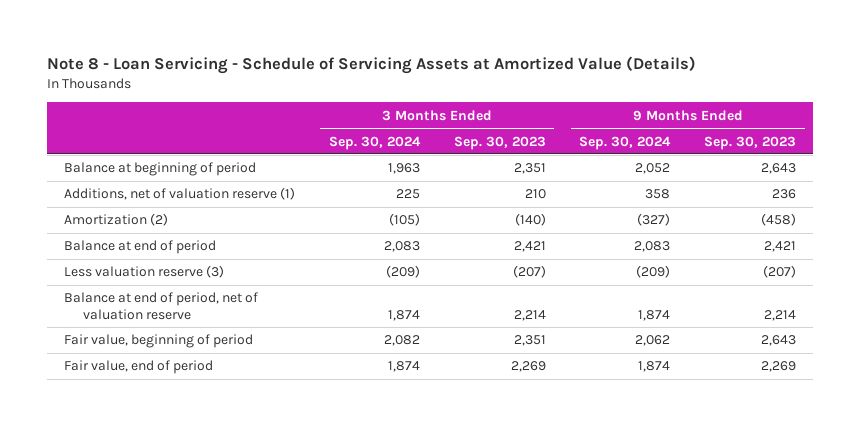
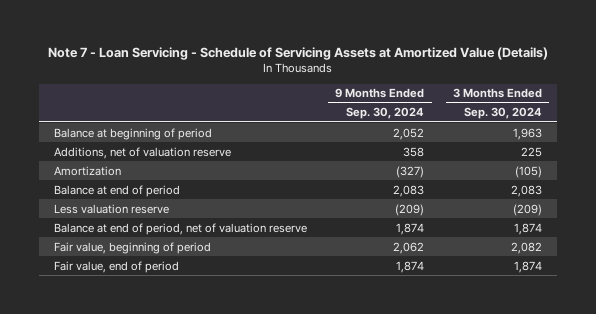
- Note 8 - Loan Servicing - Schedule of Servicing Assets at Amortized Value (Details)
+ Note 7 - Loan Servicing - Schedule of Servicing Assets at Amortized Value (Details)
- | 3 Months Ended Sep. 30, 2024 | 3 Months Ended Sep. 30, 2023 | 9 Months Ended Sep. 30, 2024 | 9 Months Ended Sep. 30, 2023
+ | 9 Months Ended Sep. 30, 2024 | 3 Months Ended Sep. 30, 2024
- Additions, net of valuation reserve (1) | 225 | 210 | 358 | 236
- Amortization (2) | (105) | (140) | (327) | (458)
+ Additions, net of valuation reserve | 358 | 225
+ Amortization | (327) | (105)
- Less valuation reserve (3) | (209) | (207) | (209) | (207)
+ Less valuation reserve | (209) | (209)

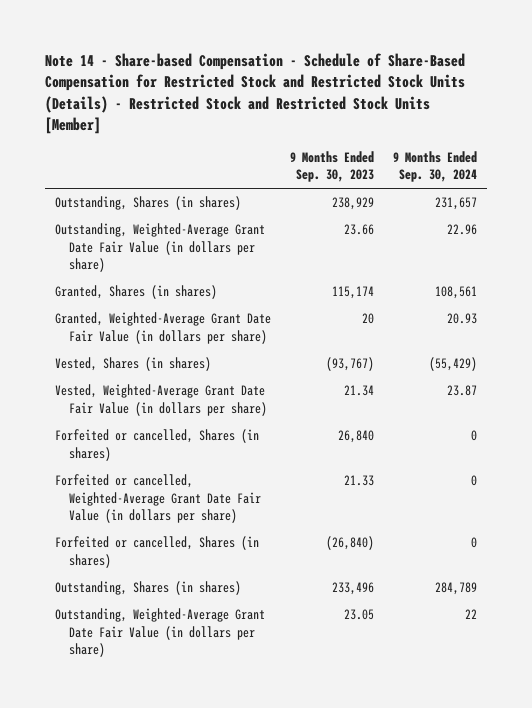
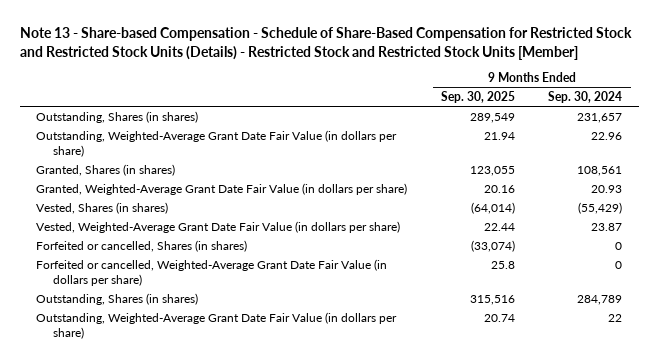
- Note 14 - Share-based Compensation - Schedule of Share-Based Compensation for Restricted Stock and Restricted Stock Units (Details) - Restricted Stock and Restricted Stock Units [Member]
+ Note 13 - Share-based Compensation - Schedule of Share-Based Compensation for Restricted Stock and Restricted Stock Units (Details) - Restricted Stock and Restricted Stock Units [Member]
- | 9 Months Ended Sep. 30, 2023 | 9 Months Ended Sep. 30, 2024
+ | 9 Months Ended Sep. 30, 2025 | 9 Months Ended Sep. 30, 2024
- Forfeited or cancelled, Shares (in shares) | (26,840) | 0

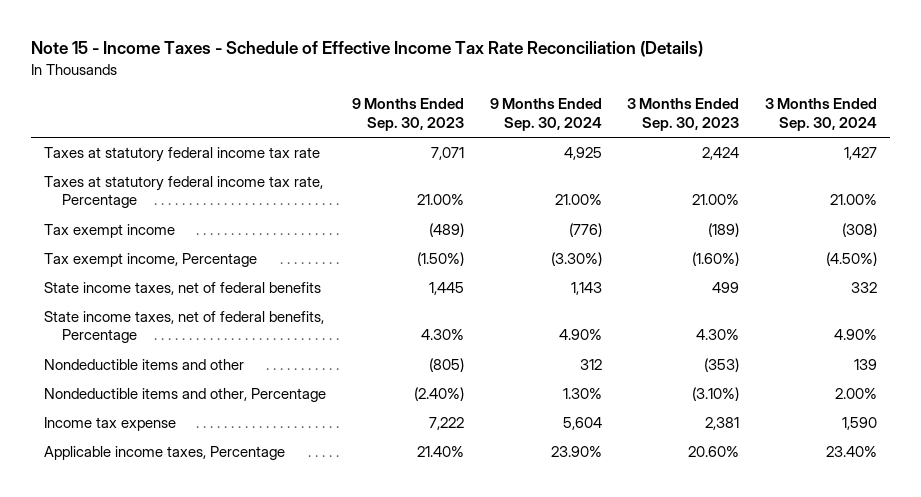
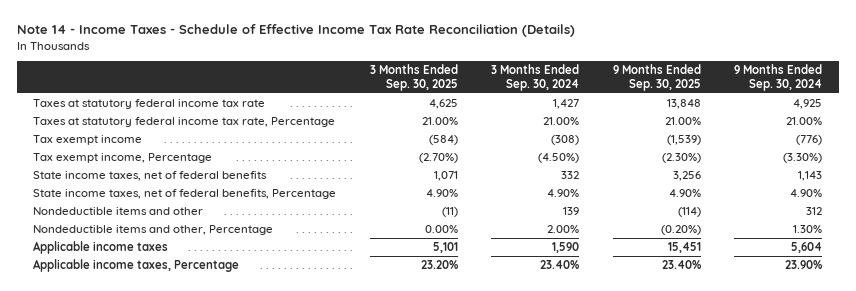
- Note 15 - Income Taxes - Schedule of Effective Income Tax Rate Reconciliation (Details)
+ Note 14 - Income Taxes - Schedule of Effective Income Tax Rate Reconciliation (Details)
- | 9 Months Ended Sep. 30, 2023 | 9 Months Ended Sep. 30, 2024 | 3 Months Ended Sep. 30, 2023 | 3 Months Ended Sep. 30, 2024
+ | 3 Months Ended Sep. 30, 2025 | 3 Months Ended Sep. 30, 2024 | 9 Months Ended Sep. 30, 2025 | 9 Months Ended Sep. 30, 2024
- Income tax expense | 7,222 | 5,604 | 2,381 | 1,590
+ Applicable income taxes | 5,101 | 1,590 | 15,451 | 5,604

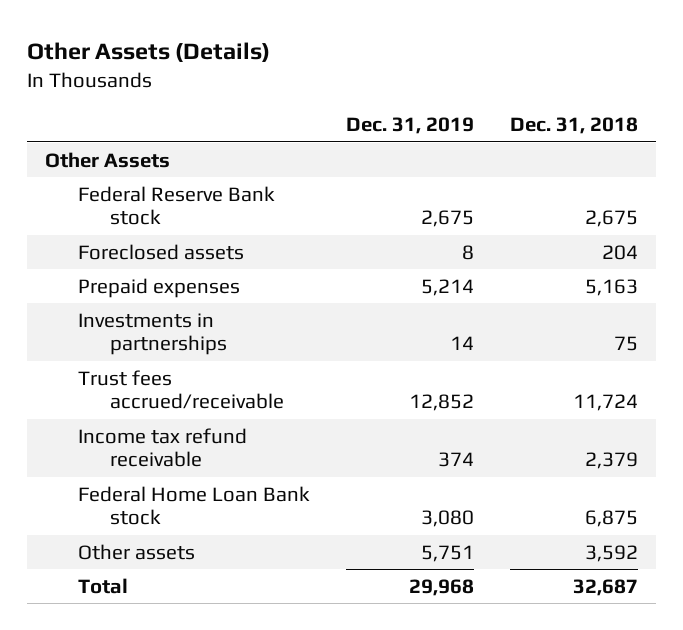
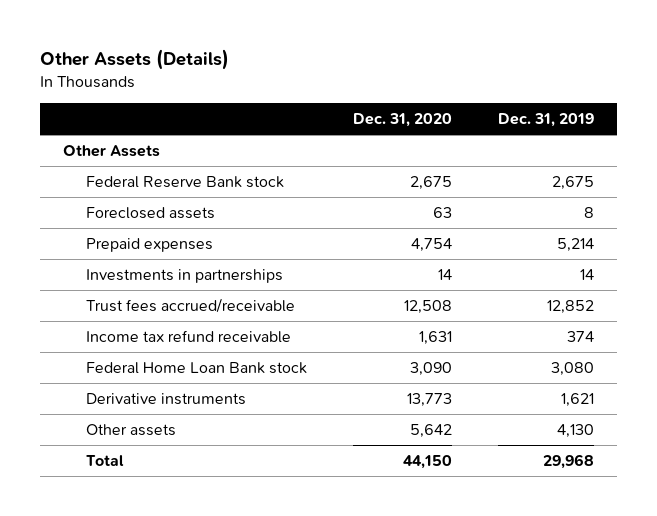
- | Dec. 31, 2019 | Dec. 31, 2018
+ | Dec. 31, 2020 | Dec. 31, 2019
- Other assets | 5,751 | 3,592
+ Derivative instruments | 13,773 | 1,621
+ Other assets | 5,642 | 4,130

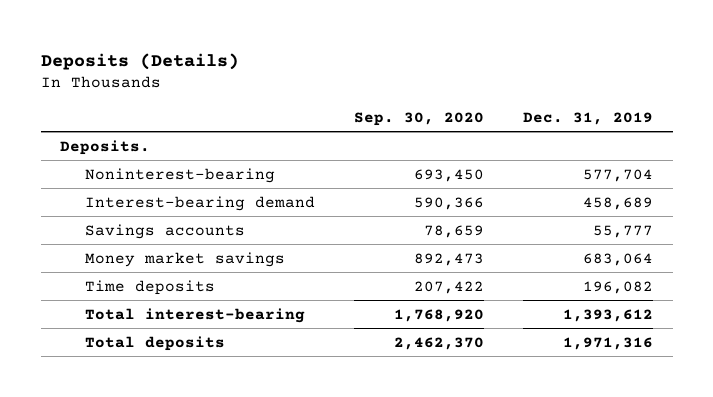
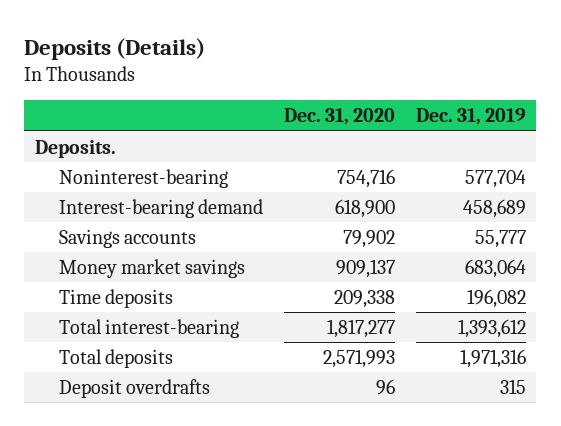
- | Sep. 30, 2020 | Dec. 31, 2019
+ | Dec. 31, 2020 | Dec. 31, 2019
+ Deposit overdrafts | 96 | 315

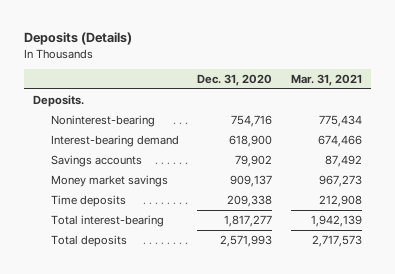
- | Dec. 31, 2020 | Dec. 31, 2019
+ | Dec. 31, 2020 | Mar. 31, 2021
- Deposit overdrafts | 96 | 315

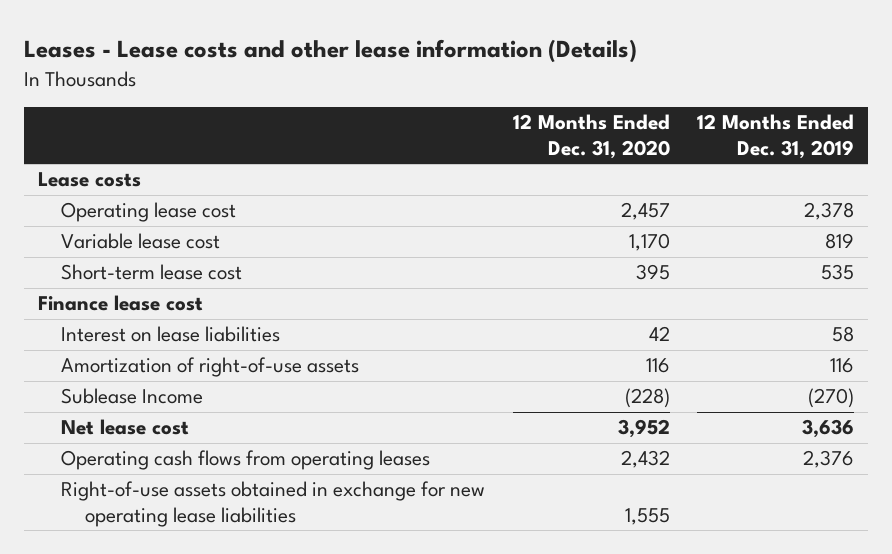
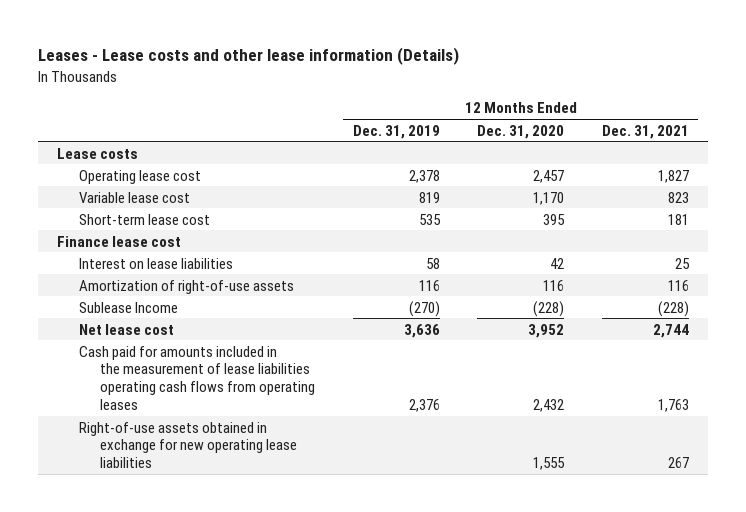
- | 12 Months Ended Dec. 31, 2020 | 12 Months Ended Dec. 31, 2019
+ | 12 Months Ended Dec. 31, 2019 | 12 Months Ended Dec. 31, 2020 | 12 Months Ended Dec. 31, 2021
- Operating cash flows from operating leases | 2,432 | 2,376
+ Cash paid for amounts included in the measurement of lease liabilities operating cash flows from operating leases | 2,376 | 2,432 | 1,763

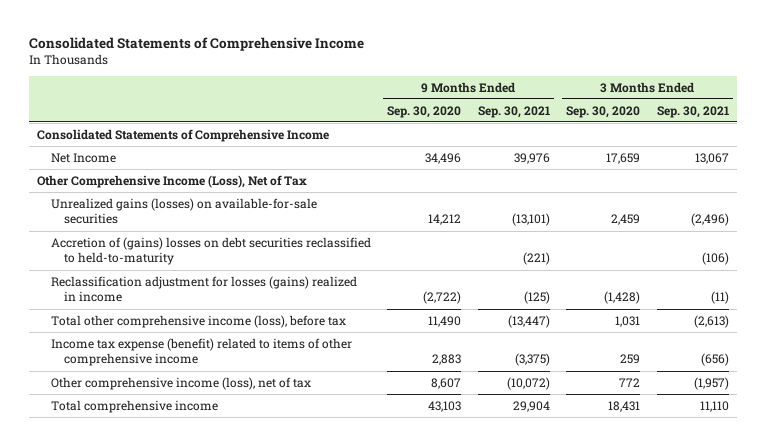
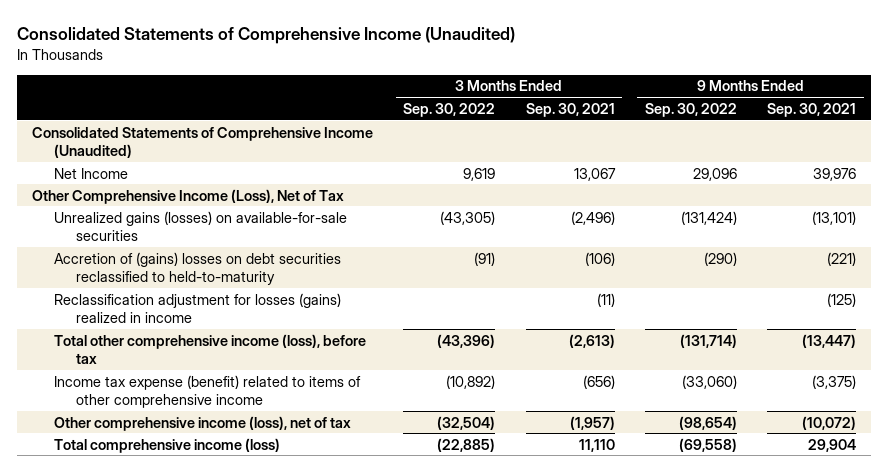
- Consolidated Statements of Comprehensive Income
+ Consolidated Statements of Comprehensive Income (Unaudited)
- | 9 Months Ended Sep. 30, 2020 | 9 Months Ended Sep. 30, 2021 | 3 Months Ended Sep. 30, 2020 | 3 Months Ended Sep. 30, 2021
+ | 3 Months Ended Sep. 30, 2022 | 3 Months Ended Sep. 30, 2021 | 9 Months Ended Sep. 30, 2022 | 9 Months Ended Sep. 30, 2021
- Consolidated Statements of Comprehensive Income
+ Consolidated Statements of Comprehensive Income (Unaudited)
- Total comprehensive income | 43,103 | 29,904 | 18,431 | 11,110
+ Total comprehensive income (loss) | (22,885) | 11,110 | (69,558) | 29,904

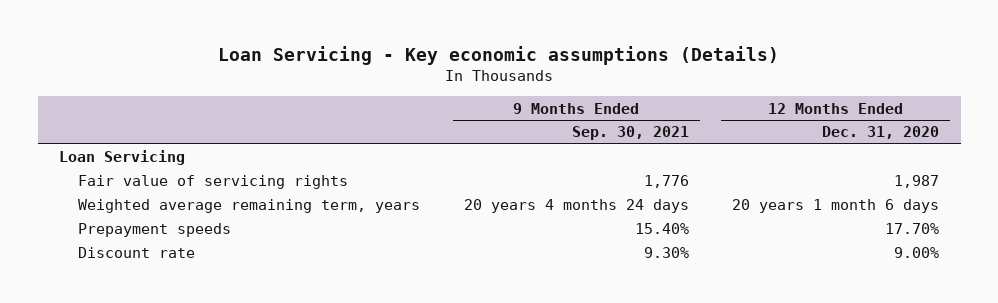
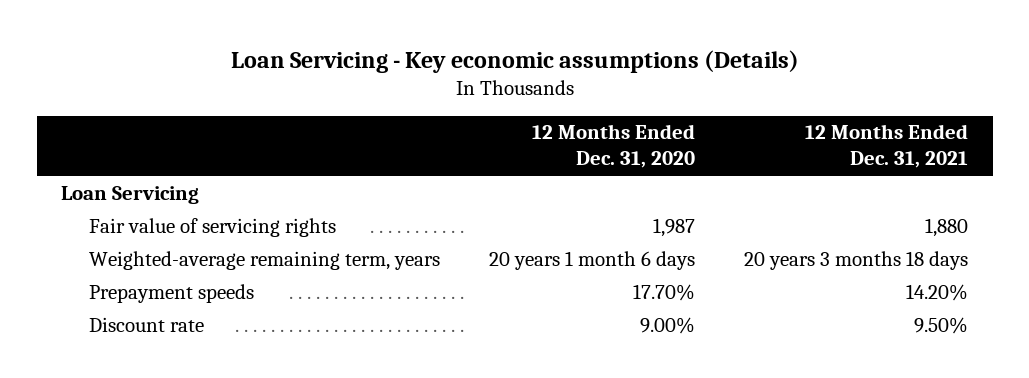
- | 9 Months Ended Sep. 30, 2021 | 12 Months Ended Dec. 31, 2020
+ | 12 Months Ended Dec. 31, 2020 | 12 Months Ended Dec. 31, 2021
- Weighted average remaining term, years | 20 years 4 months 24 days | 20 years 1 month 6 days
+ Weighted-average remaining term, years | 20 years 1 month 6 days | 20 years 3 months 18 days

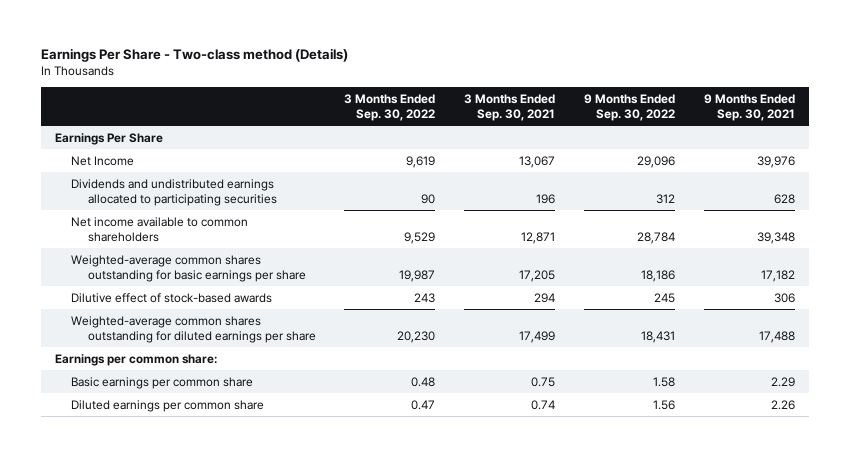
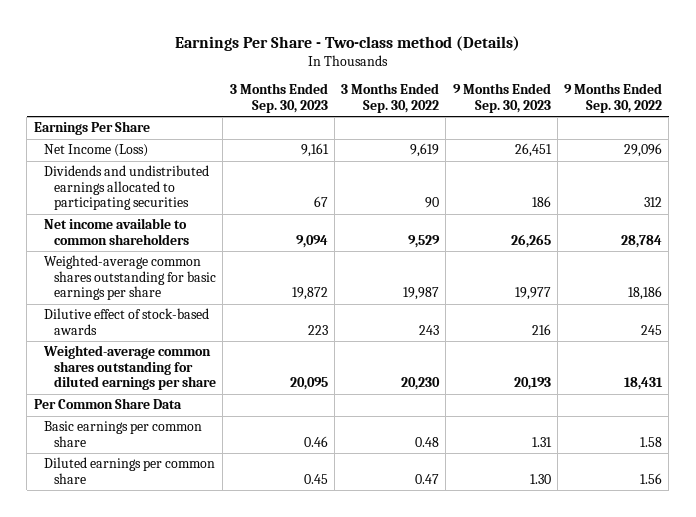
- | 3 Months Ended Sep. 30, 2022 | 3 Months Ended Sep. 30, 2021 | 9 Months Ended Sep. 30, 2022 | 9 Months Ended Sep. 30, 2021
+ | 3 Months Ended Sep. 30, 2023 | 3 Months Ended Sep. 30, 2022 | 9 Months Ended Sep. 30, 2023 | 9 Months Ended Sep. 30, 2022
- Net Income | 9,619 | 13,067 | 29,096 | 39,976
+ Net Income (Loss) | 9,161 | 9,619 | 26,451 | 29,096
- Earnings per common share:
+ Per Common Share Data

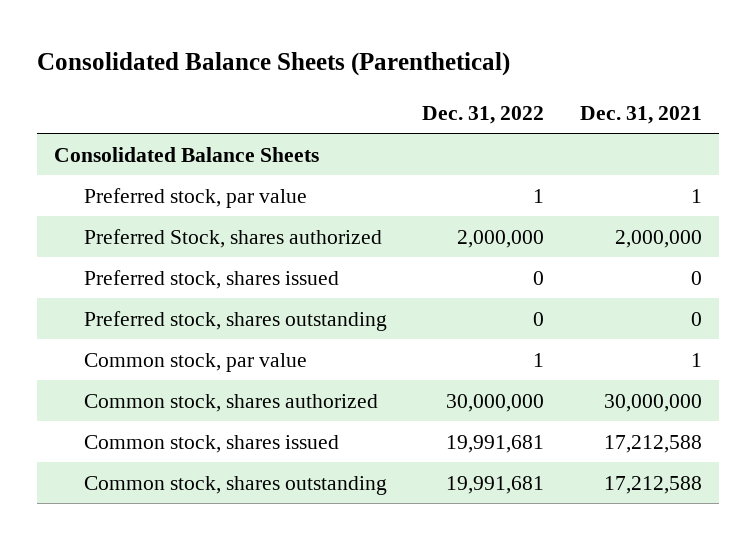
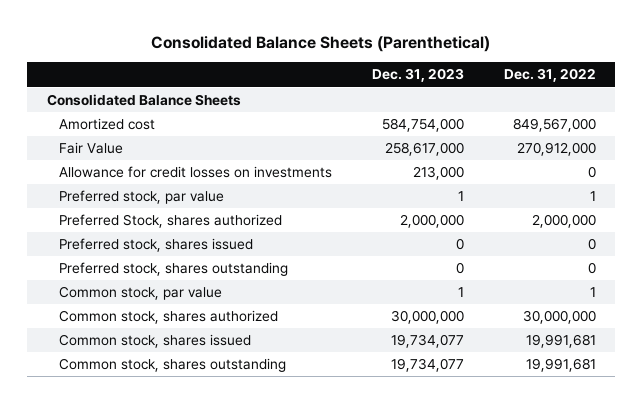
- | Dec. 31, 2022 | Dec. 31, 2021
+ | Dec. 31, 2023 | Dec. 31, 2022
+ Amortized cost | 584,754,000 | 849,567,000
+ Fair Value | 258,617,000 | 270,912,000
+ Allowance for credit losses on investments | 213,000 | 0

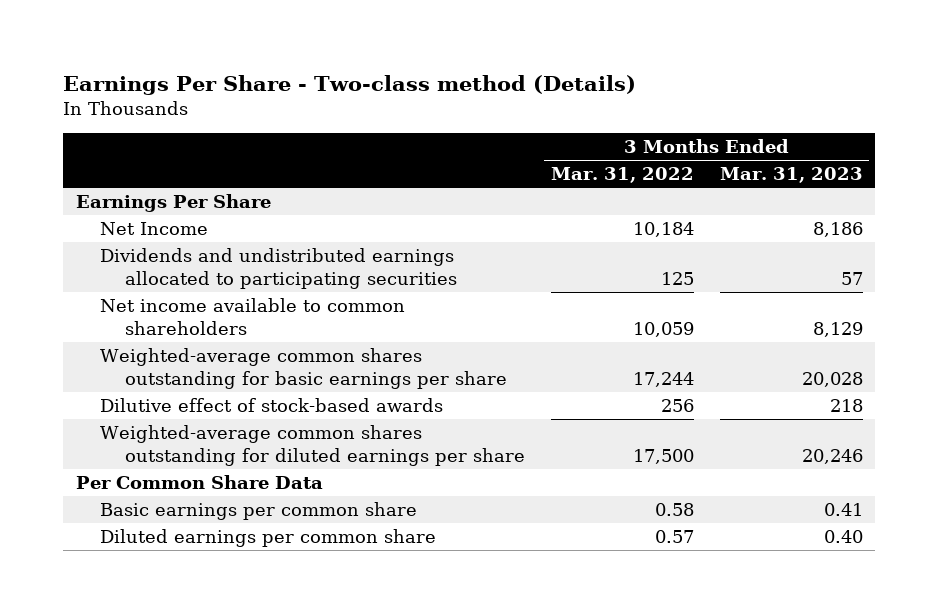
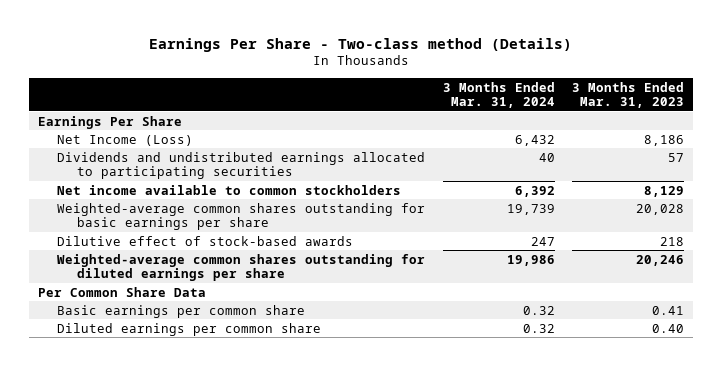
- | 3 Months Ended Mar. 31, 2022 | 3 Months Ended Mar. 31, 2023
+ | 3 Months Ended Mar. 31, 2024 | 3 Months Ended Mar. 31, 2023
- Net Income | 10,184 | 8,186
+ Net Income (Loss) | 6,432 | 8,186
- Net income available to common shareholders | 10,059 | 8,129
+ Net income available to common stockholders | 6,392 | 8,129

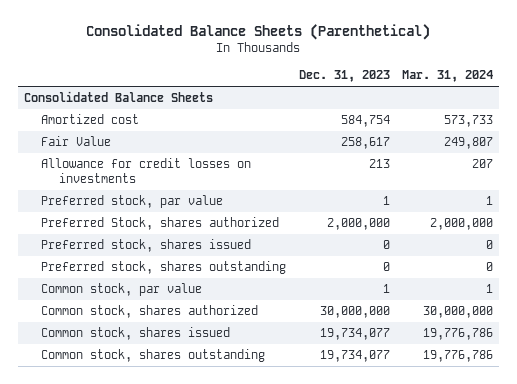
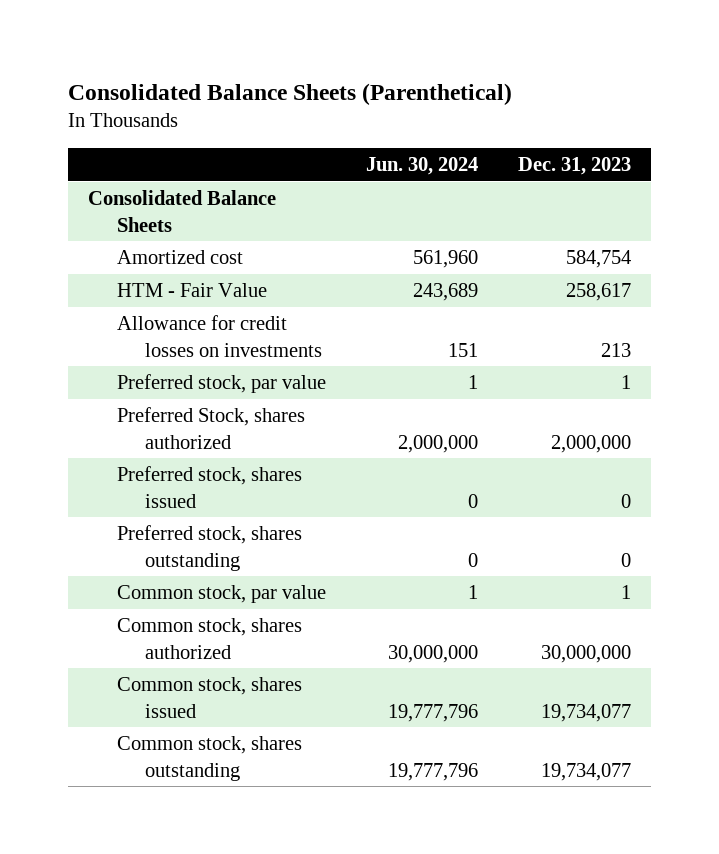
- | Dec. 31, 2023 | Mar. 31, 2024
+ | Jun. 30, 2024 | Dec. 31, 2023
- Fair Value | 258,617 | 249,807
+ HTM - Fair Value | 243,689 | 258,617

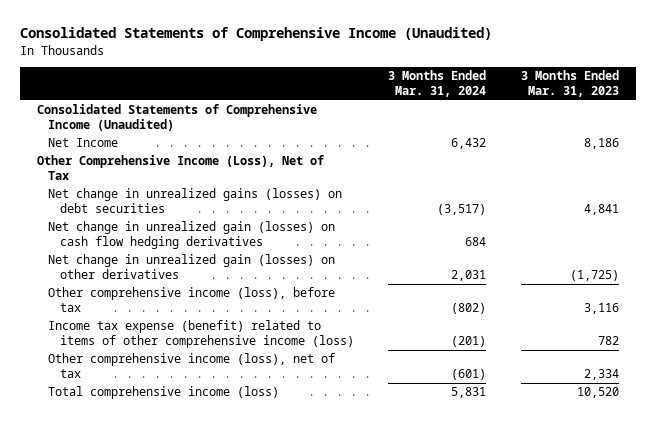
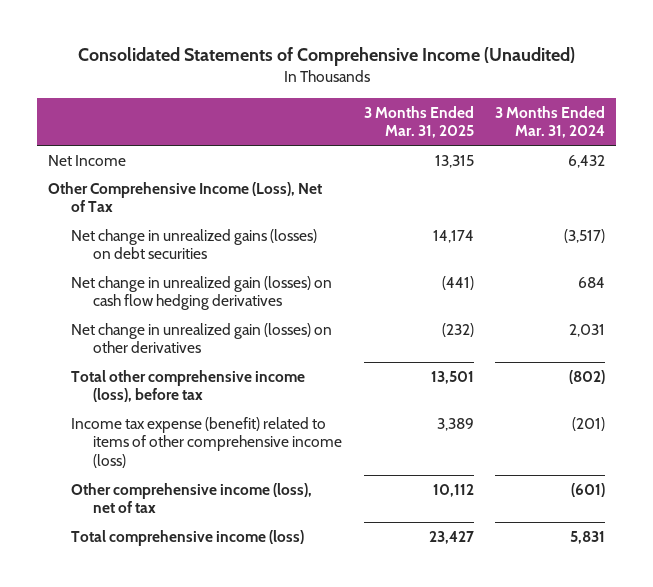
- | 3 Months Ended Mar. 31, 2024 | 3 Months Ended Mar. 31, 2023
+ | 3 Months Ended Mar. 31, 2025 | 3 Months Ended Mar. 31, 2024
- Consolidated Statements of Comprehensive Income (Unaudited)
- Other comprehensive income (loss), before tax | (802) | 3,116
+ Total other comprehensive income (loss), before tax | 13,501 | (802)

